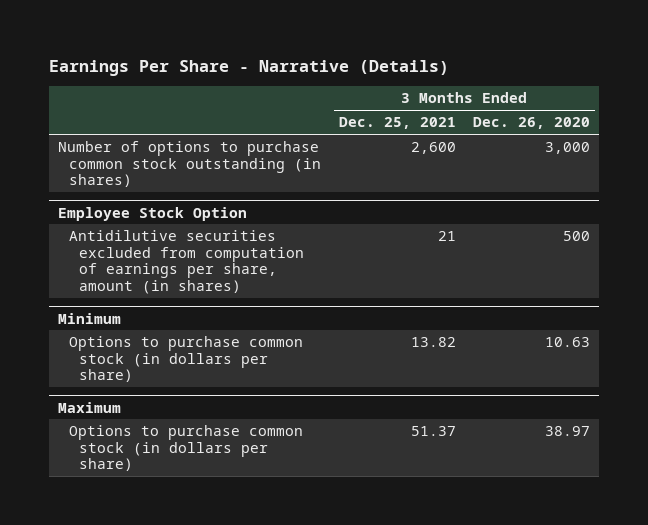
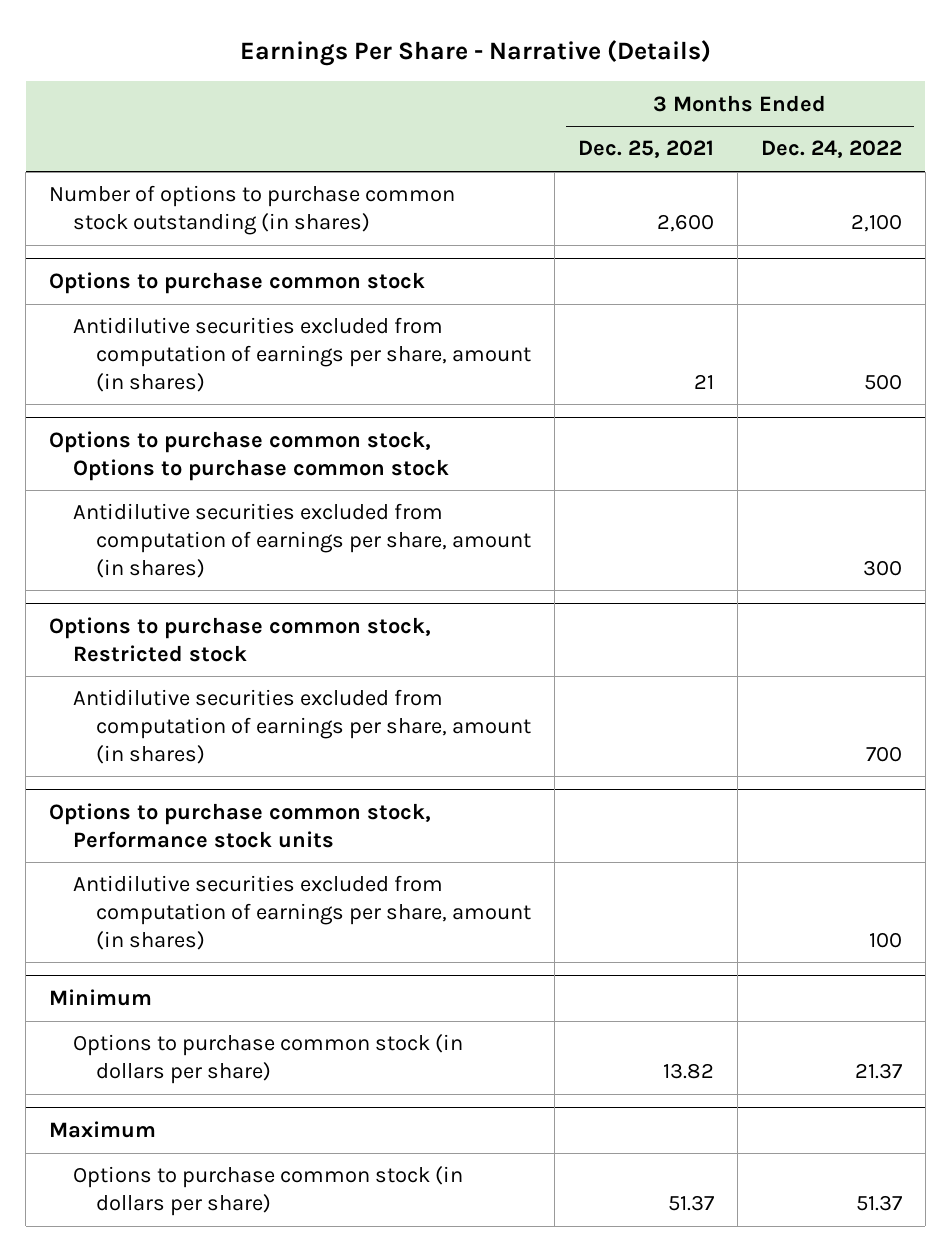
- | 3 Months Ended Dec. 25, 2021 | 3 Months Ended Dec. 26, 2020
+ | 3 Months Ended Dec. 25, 2021 | 3 Months Ended Dec. 24, 2022
- Employee Stock Option
+ Options to purchase common stock
+ Options to purchase common stock, Options to purchase common stock
+ Antidilutive securities excluded from computation of earnings per share, amount (in shares) | | 300
+ Options to purchase common stock, Restricted stock
+ Antidilutive securities excluded from computation of earnings per share, amount (in shares) | | 700
+ Options to purchase common stock, Performance stock units
+ Antidilutive securities excluded from computation of earnings per share, amount (in shares) | | 100

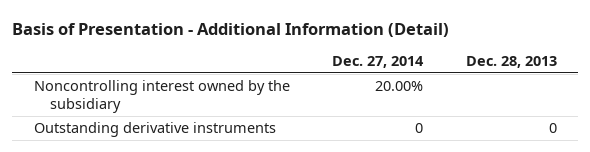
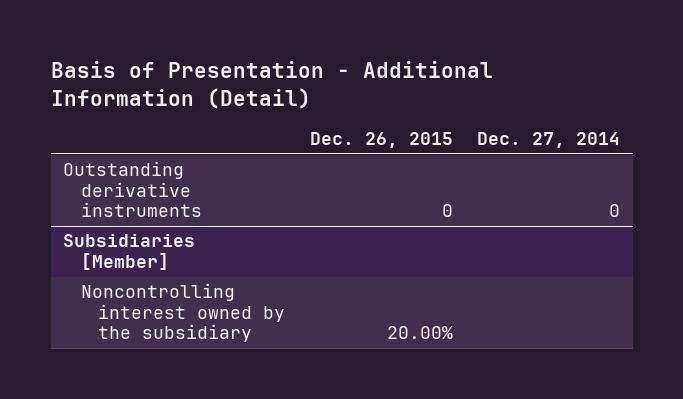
- | Dec. 27, 2014 | Dec. 28, 2013
+ | Dec. 26, 2015 | Dec. 27, 2014
- Noncontrolling interest owned by the subsidiary | 20.00% |
+ Subsidiaries [Member]
+ Noncontrolling interest owned by the subsidiary | 20.00% |

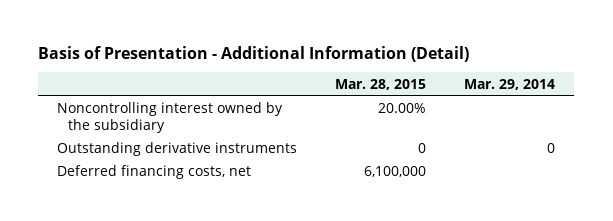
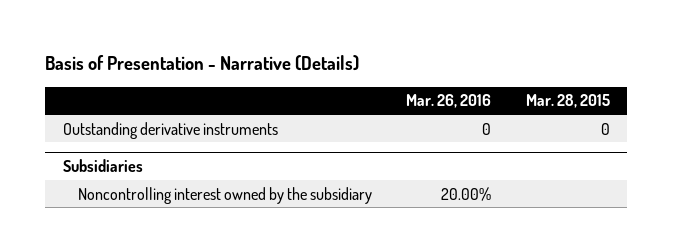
- Basis of Presentation - Additional Information (Detail)
+ Basis of Presentation - Narrative (Details)
- | Mar. 28, 2015 | Mar. 29, 2014
+ | Mar. 26, 2016 | Mar. 28, 2015
- Noncontrolling interest owned by the subsidiary | 20.00% |
- Deferred financing costs, net | 6,100,000 |
+ Subsidiaries
+ Noncontrolling interest owned by the subsidiary | 20.00% |

